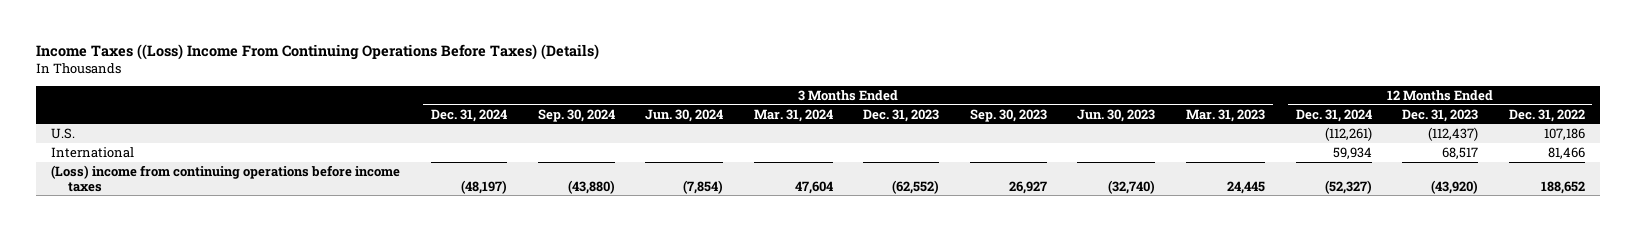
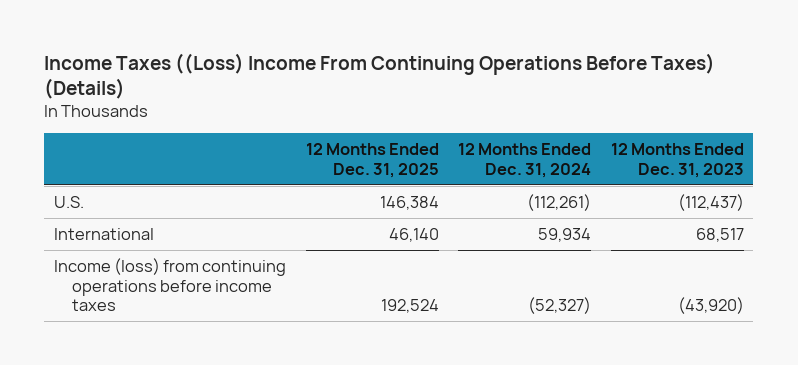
- | 3 Months Ended Dec. 31, 2024 | 3 Months Ended Sep. 30, 2024 | 3 Months Ended Jun. 30, 2024 | 3 Months Ended Mar. 31, 2024 | 3 Months Ended Dec. 31, 2023 | 3 Months Ended Sep. 30, 2023 | 3 Months Ended Jun. 30, 2023 | 3 Months Ended Mar. 31, 2023 | 12 Months Ended Dec. 31, 2024 | 12 Months Ended Dec. 31, 2023 | 12 Months Ended Dec. 31, 2022
+ | 12 Months Ended Dec. 31, 2025 | 12 Months Ended Dec. 31, 2024 | 12 Months Ended Dec. 31, 2023
- (Loss) income from continuing operations before income taxes | (48,197) | (43,880) | (7,854) | 47,604 | (62,552) | 26,927 | (32,740) | 24,445 | (52,327) | (43,920) | 188,652
+ Income (loss) from continuing operations before income taxes | 192,524 | (52,327) | (43,920)

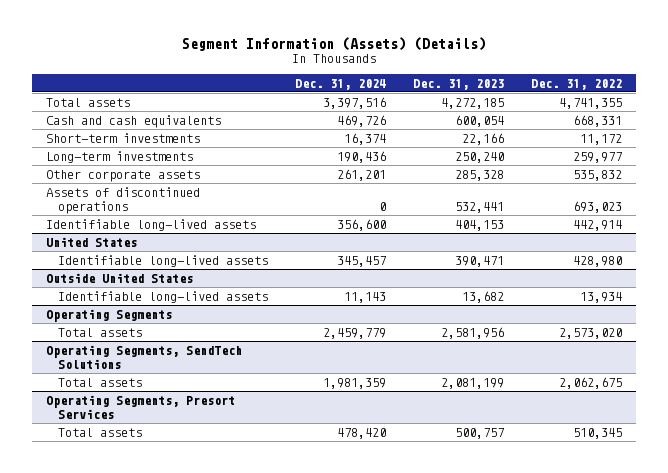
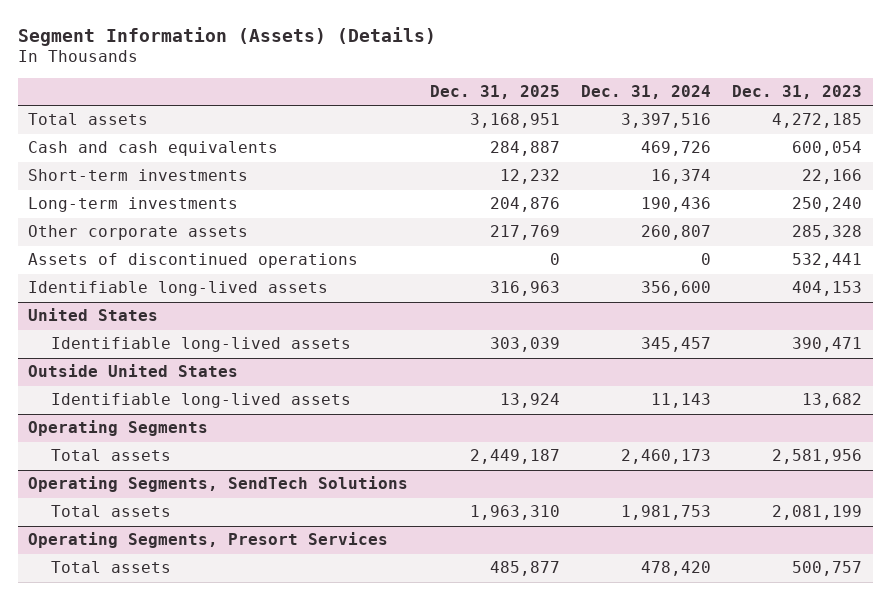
- | Dec. 31, 2024 | Dec. 31, 2023 | Dec. 31, 2022
+ | Dec. 31, 2025 | Dec. 31, 2024 | Dec. 31, 2023
- Other corporate assets | 261,201 | 285,328 | 535,832
+ Other corporate assets | 217,769 | 260,807 | 285,328
@ Operating Segments
- Total assets | 2,459,779 | 2,581,956 | 2,573,020
+ Total assets | 2,449,187 | 2,460,173 | 2,581,956
@ Operating Segments, SendTech Solutions
- Total assets | 1,981,359 | 2,081,199 | 2,062,675
+ Total assets | 1,963,310 | 1,981,753 | 2,081,199

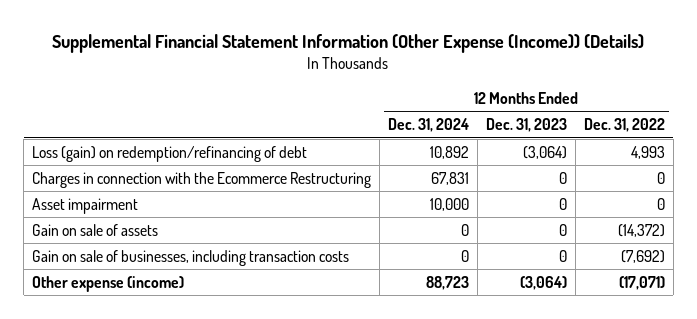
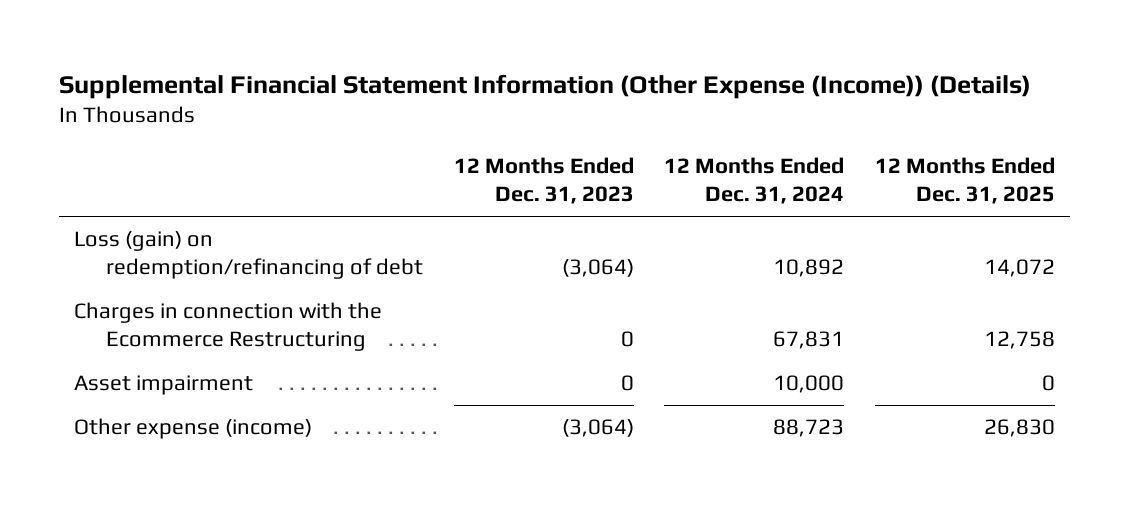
- | 12 Months Ended Dec. 31, 2024 | 12 Months Ended Dec. 31, 2023 | 12 Months Ended Dec. 31, 2022
+ | 12 Months Ended Dec. 31, 2023 | 12 Months Ended Dec. 31, 2024 | 12 Months Ended Dec. 31, 2025
- Gain on sale of assets | 0 | 0 | (14,372)
- Gain on sale of businesses, including transaction costs | 0 | 0 | (7,692)

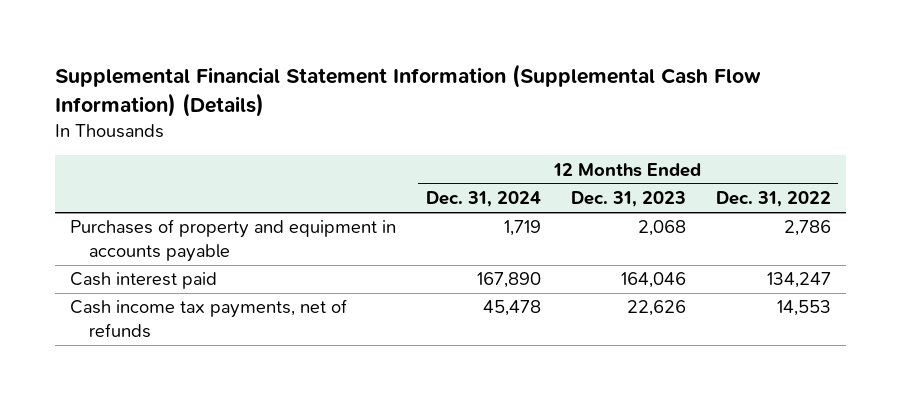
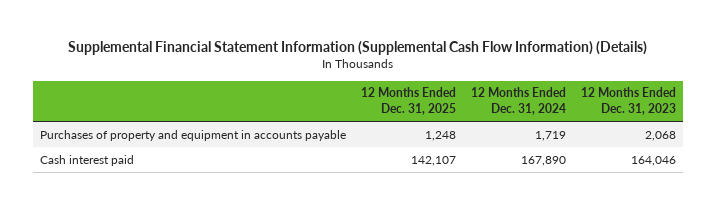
- | 12 Months Ended Dec. 31, 2024 | 12 Months Ended Dec. 31, 2023 | 12 Months Ended Dec. 31, 2022
+ | 12 Months Ended Dec. 31, 2025 | 12 Months Ended Dec. 31, 2024 | 12 Months Ended Dec. 31, 2023
- Cash income tax payments, net of refunds | 45,478 | 22,626 | 14,553

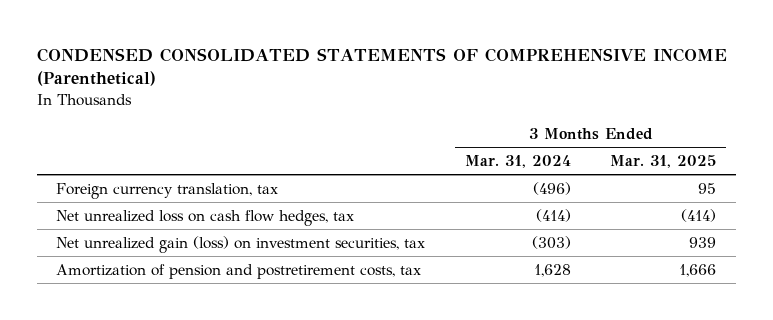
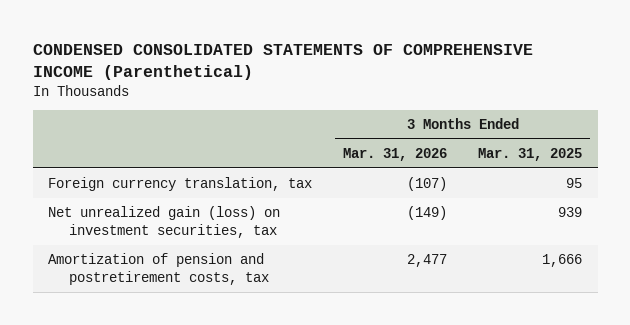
- | 3 Months Ended Mar. 31, 2024 | 3 Months Ended Mar. 31, 2025
+ | 3 Months Ended Mar. 31, 2026 | 3 Months Ended Mar. 31, 2025
- Net unrealized loss on cash flow hedges, tax | (414) | (414)

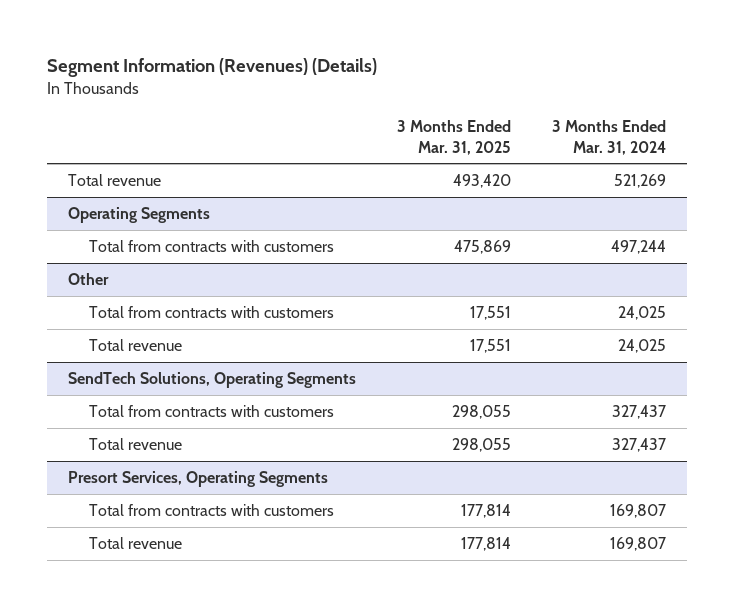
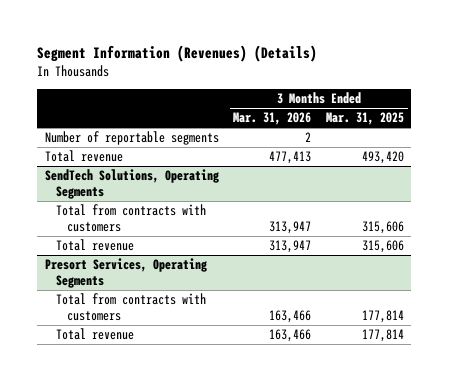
- | 3 Months Ended Mar. 31, 2025 | 3 Months Ended Mar. 31, 2024
+ | 3 Months Ended Mar. 31, 2026 | 3 Months Ended Mar. 31, 2025
+ Number of reportable segments | 2 |
- Operating Segments
- Total from contracts with customers | 475,869 | 497,244
- Other
- Total from contracts with customers | 17,551 | 24,025
- Total revenue | 17,551 | 24,025
@ SendTech Solutions, Operating Segments
- Total from contracts with customers | 298,055 | 327,437
- Total revenue | 298,055 | 327,437
+ Total from contracts with customers | 313,947 | 315,606
+ Total revenue | 313,947 | 315,606

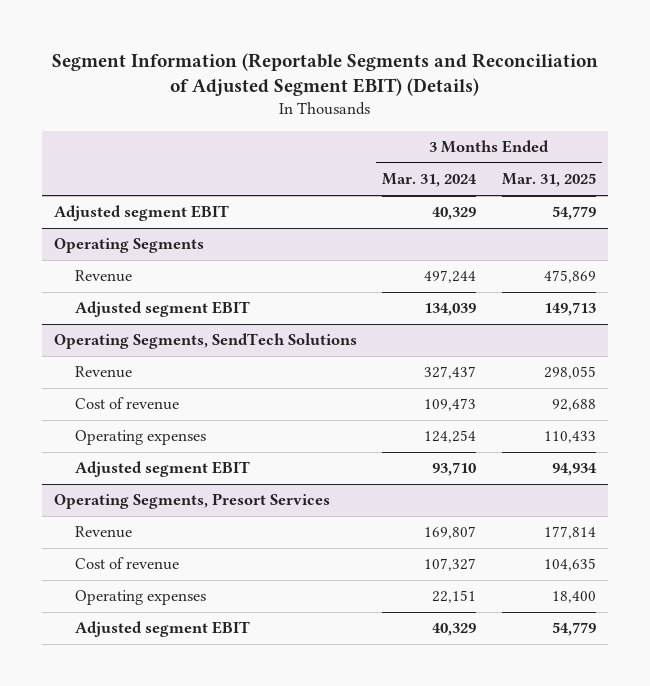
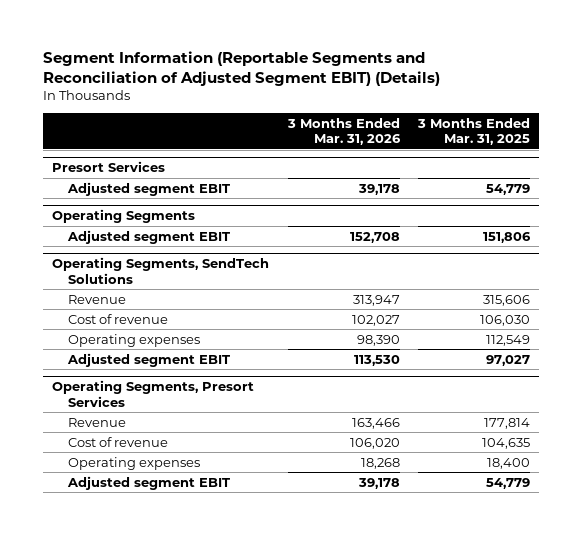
- | 3 Months Ended Mar. 31, 2024 | 3 Months Ended Mar. 31, 2025
+ | 3 Months Ended Mar. 31, 2026 | 3 Months Ended Mar. 31, 2025
+ Presort Services
@ Operating Segments
- Revenue | 497,244 | 475,869
- Adjusted segment EBIT | 134,039 | 149,713
+ Adjusted segment EBIT | 152,708 | 151,806
@ Operating Segments, SendTech Solutions
- Revenue | 327,437 | 298,055
- Cost of revenue | 109,473 | 92,688
- Operating expenses | 124,254 | 110,433
- Adjusted segment EBIT | 93,710 | 94,934
+ Revenue | 313,947 | 315,606
+ Cost of revenue | 102,027 | 106,030
+ Operating expenses | 98,390 | 112,549
+ Adjusted segment EBIT | 113,530 | 97,027

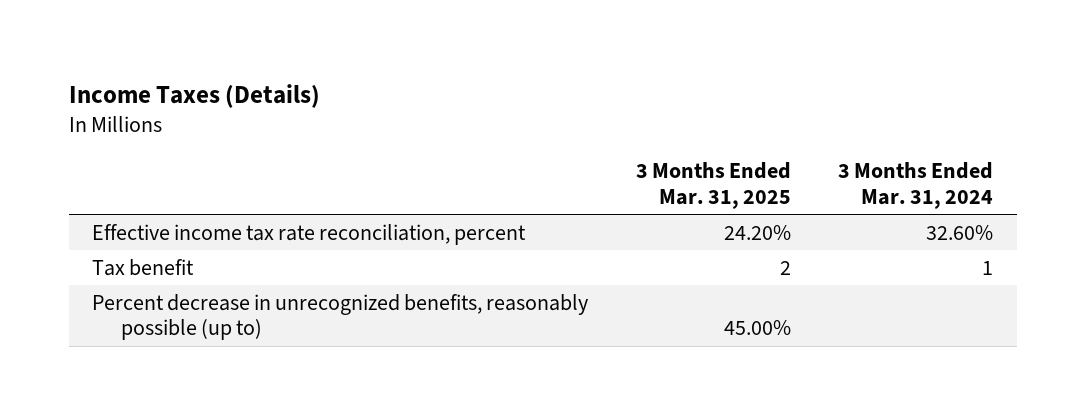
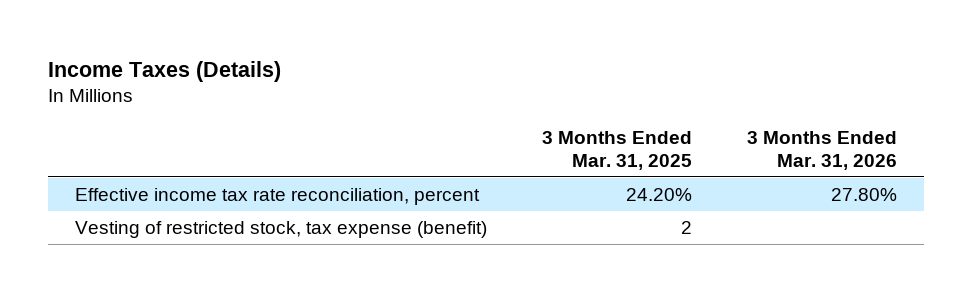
- | 3 Months Ended Mar. 31, 2025 | 3 Months Ended Mar. 31, 2024
+ | 3 Months Ended Mar. 31, 2025 | 3 Months Ended Mar. 31, 2026
- Tax benefit | 2 | 1
- Percent decrease in unrecognized benefits, reasonably possible (up to) | 45.00% |
+ Vesting of restricted stock, tax expense (benefit) | 2 |

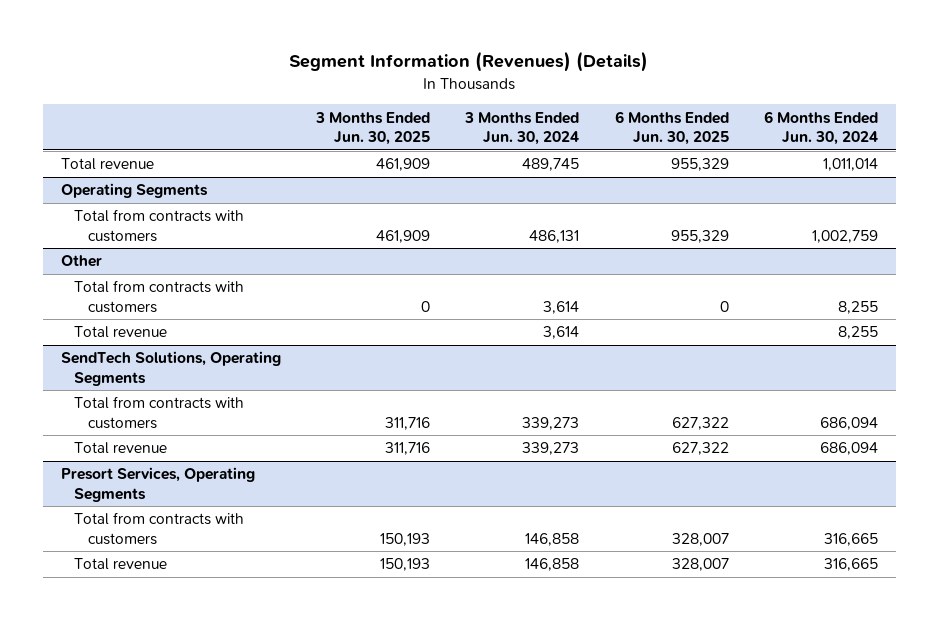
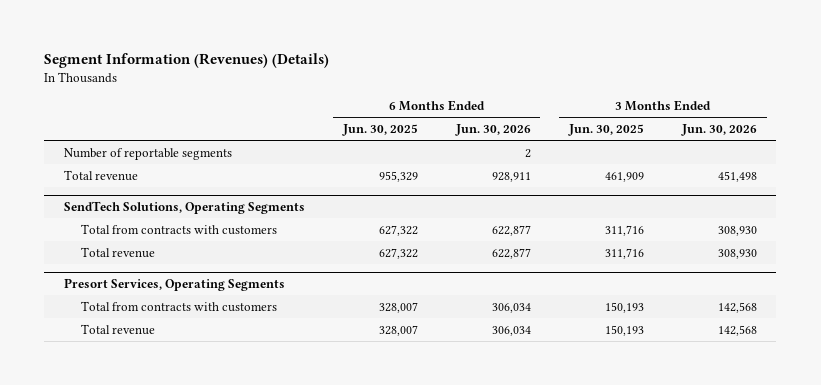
- | 3 Months Ended Jun. 30, 2025 | 3 Months Ended Jun. 30, 2024 | 6 Months Ended Jun. 30, 2025 | 6 Months Ended Jun. 30, 2024
+ | 6 Months Ended Jun. 30, 2025 | 6 Months Ended Jun. 30, 2026 | 3 Months Ended Jun. 30, 2025 | 3 Months Ended Jun. 30, 2026
+ Number of reportable segments | | 2 | |
- Operating Segments
- Total from contracts with customers | 461,909 | 486,131 | 955,329 | 1,002,759
- Other
- Total from contracts with customers | 0 | 3,614 | 0 | 8,255
- Total revenue | | 3,614 | | 8,255

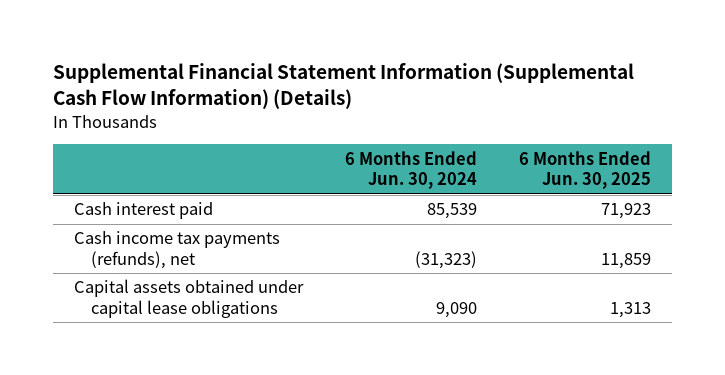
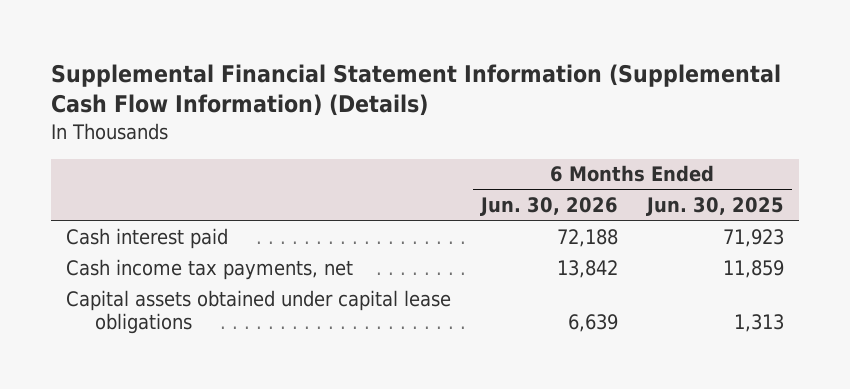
- | 6 Months Ended Jun. 30, 2024 | 6 Months Ended Jun. 30, 2025
+ | 6 Months Ended Jun. 30, 2026 | 6 Months Ended Jun. 30, 2025
- Cash income tax payments (refunds), net | (31,323) | 11,859
+ Cash income tax payments, net | 13,842 | 11,859

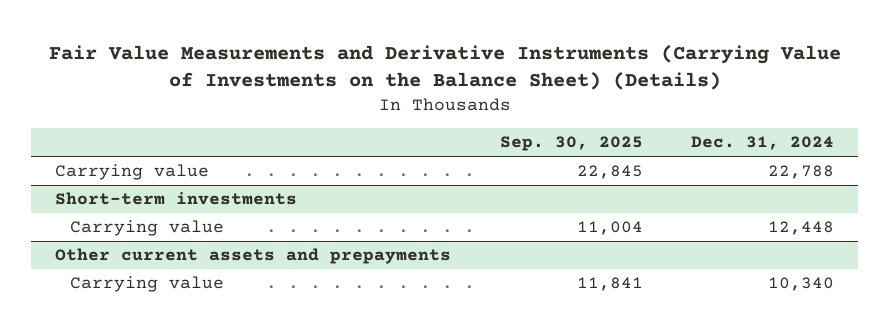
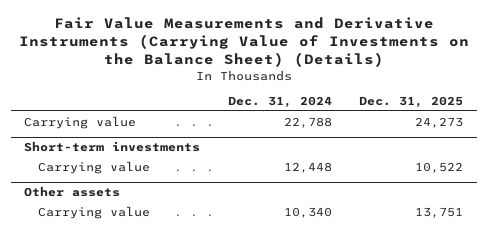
- | Sep. 30, 2025 | Dec. 31, 2024
+ | Dec. 31, 2024 | Dec. 31, 2025
- Other current assets and prepayments
+ Other assets

